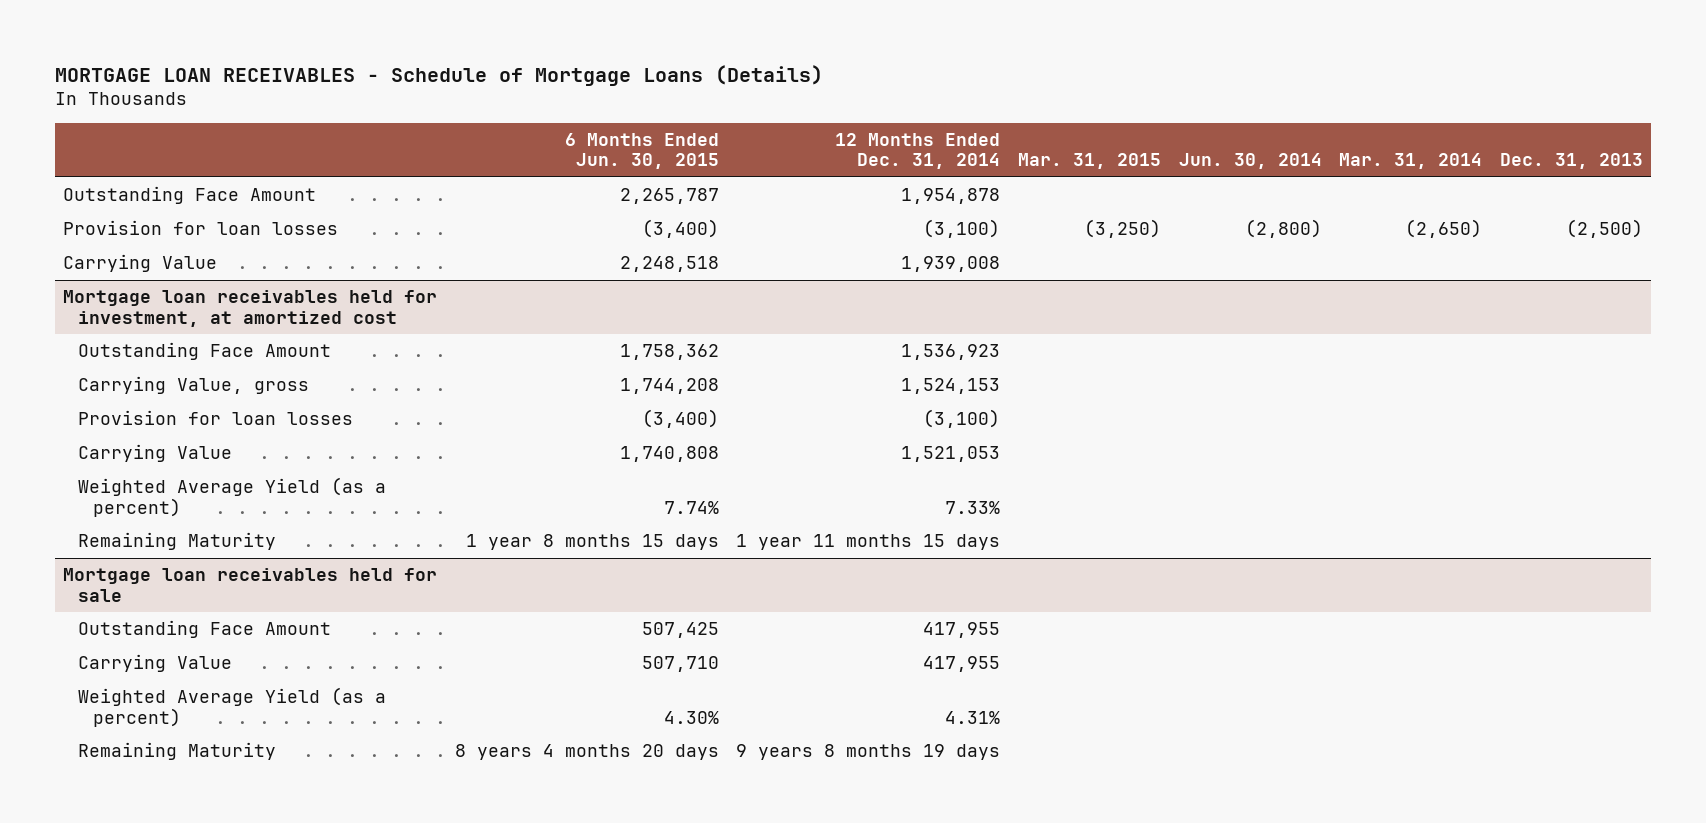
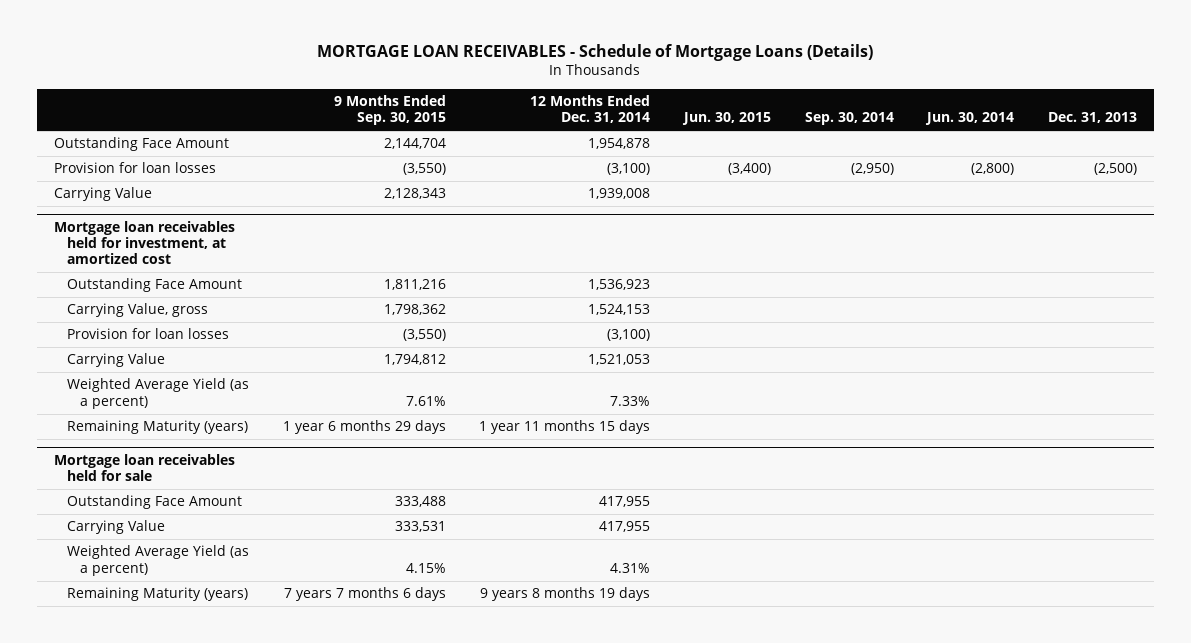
- | 6 Months Ended Jun. 30, 2015 | 12 Months Ended Dec. 31, 2014 | Mar. 31, 2015 | Jun. 30, 2014 | Mar. 31, 2014 | Dec. 31, 2013
+ | 9 Months Ended Sep. 30, 2015 | 12 Months Ended Dec. 31, 2014 | Jun. 30, 2015 | Sep. 30, 2014 | Jun. 30, 2014 | Dec. 31, 2013
@ Mortgage loan receivables held for investment, at amortized cost
- Remaining Maturity | 1 year 8 months 15 days | 1 year 11 months 15 days | | | |
+ Remaining Maturity (years) | 1 year 6 months 29 days | 1 year 11 months 15 days | | | |
@ Mortgage loan receivables held for sale
- Remaining Maturity | 8 years 4 months 20 days | 9 years 8 months 19 days | | | |
+ Remaining Maturity (years) | 7 years 7 months 6 days | 9 years 8 months 19 days | | | |

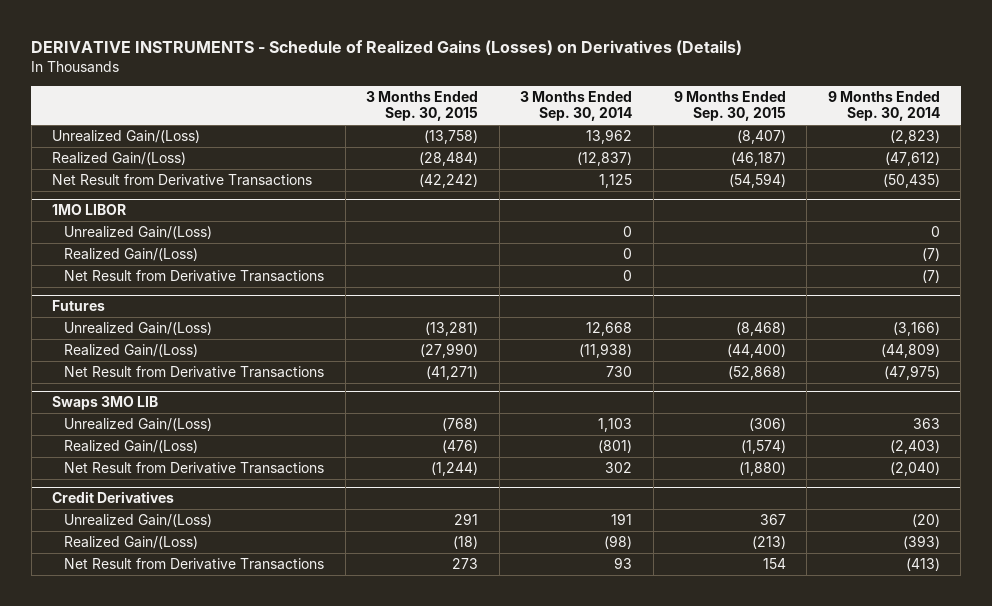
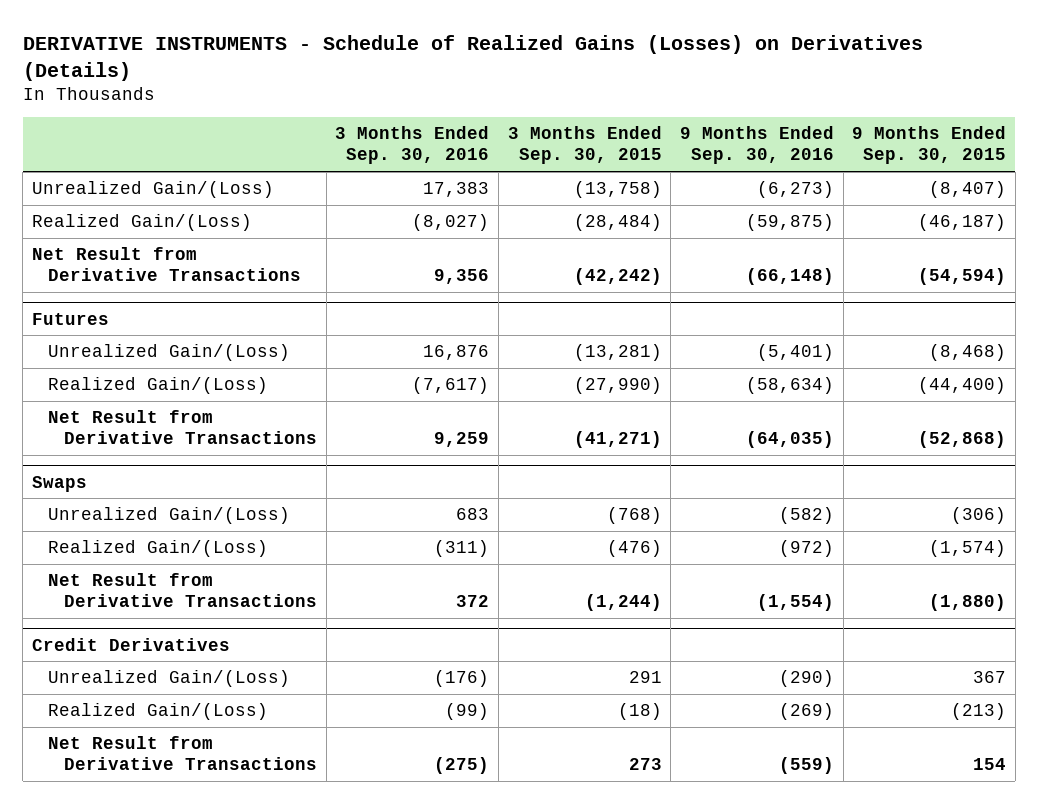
- | 3 Months Ended Sep. 30, 2015 | 3 Months Ended Sep. 30, 2014 | 9 Months Ended Sep. 30, 2015 | 9 Months Ended Sep. 30, 2014
+ | 3 Months Ended Sep. 30, 2016 | 3 Months Ended Sep. 30, 2015 | 9 Months Ended Sep. 30, 2016 | 9 Months Ended Sep. 30, 2015
- 1MO LIBOR
- Unrealized Gain/(Loss) | | 0 | | 0
- Realized Gain/(Loss) | | 0 | | (7)
- Net Result from Derivative Transactions | | 0 | | (7)
- Swaps 3MO LIB
+ Swaps

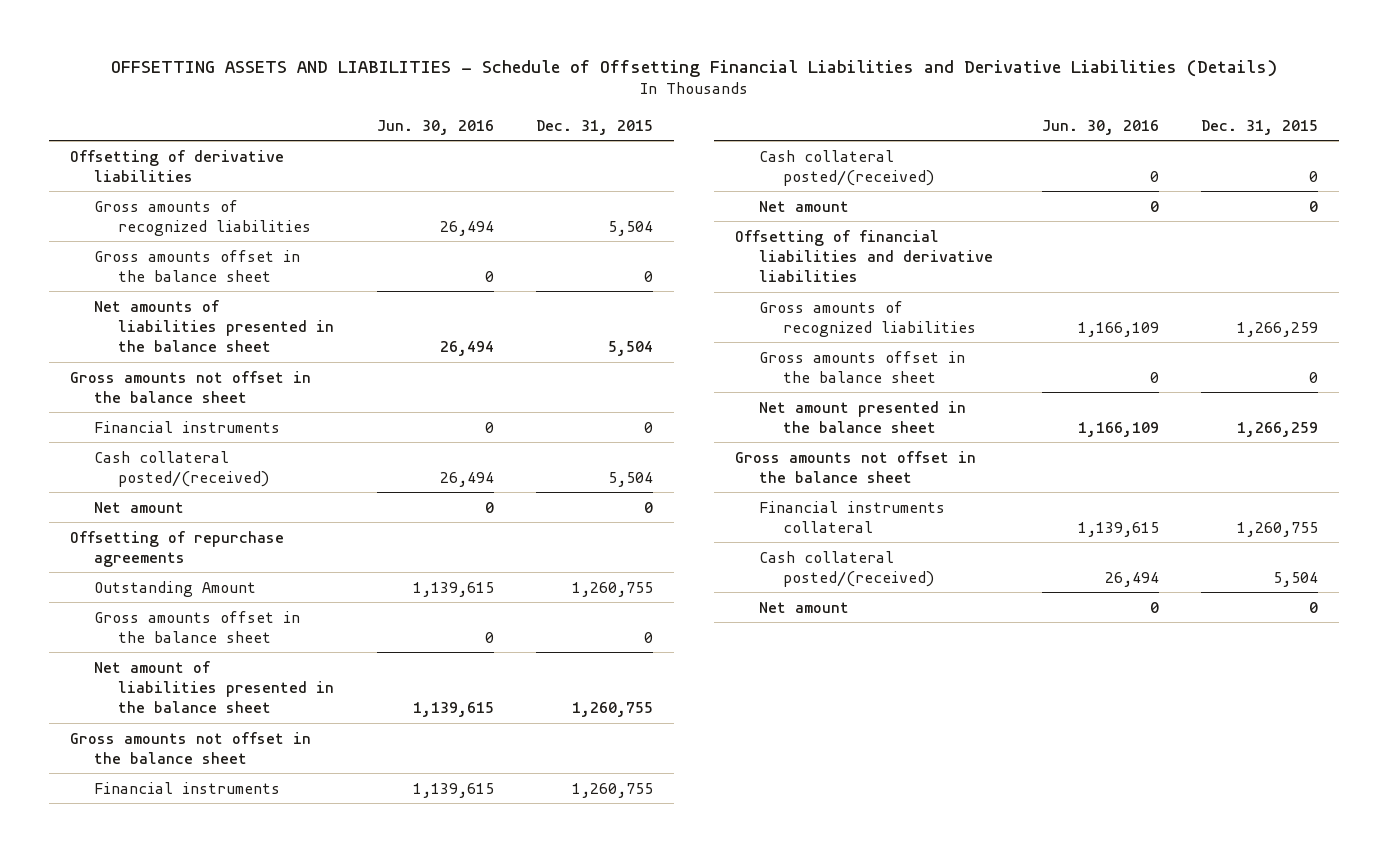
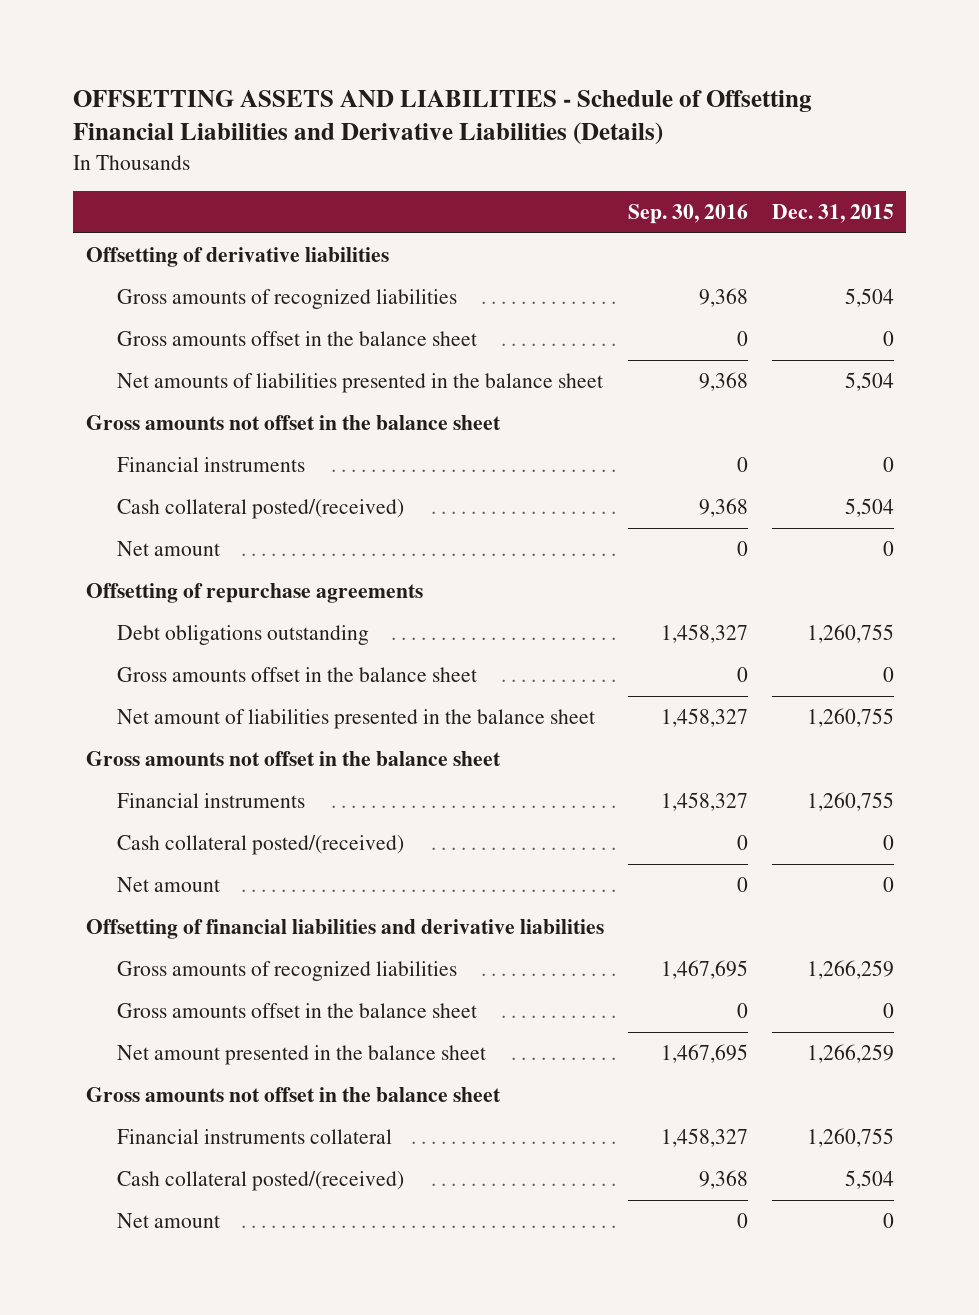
- | Jun. 30, 2016 | Dec. 31, 2015
+ | Sep. 30, 2016 | Dec. 31, 2015
- Outstanding Amount | 1,139,615 | 1,260,755
+ Debt obligations outstanding | 1,458,327 | 1,260,755

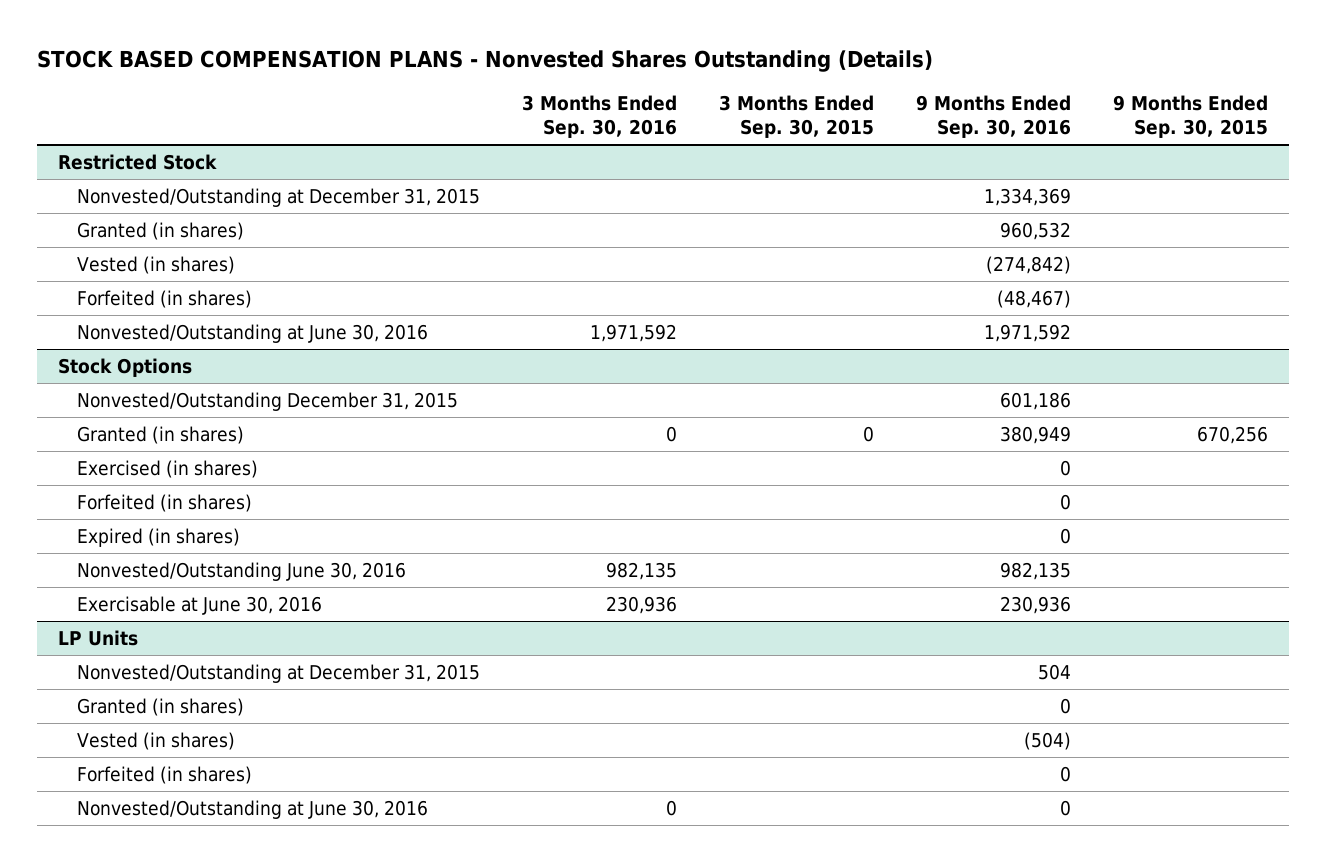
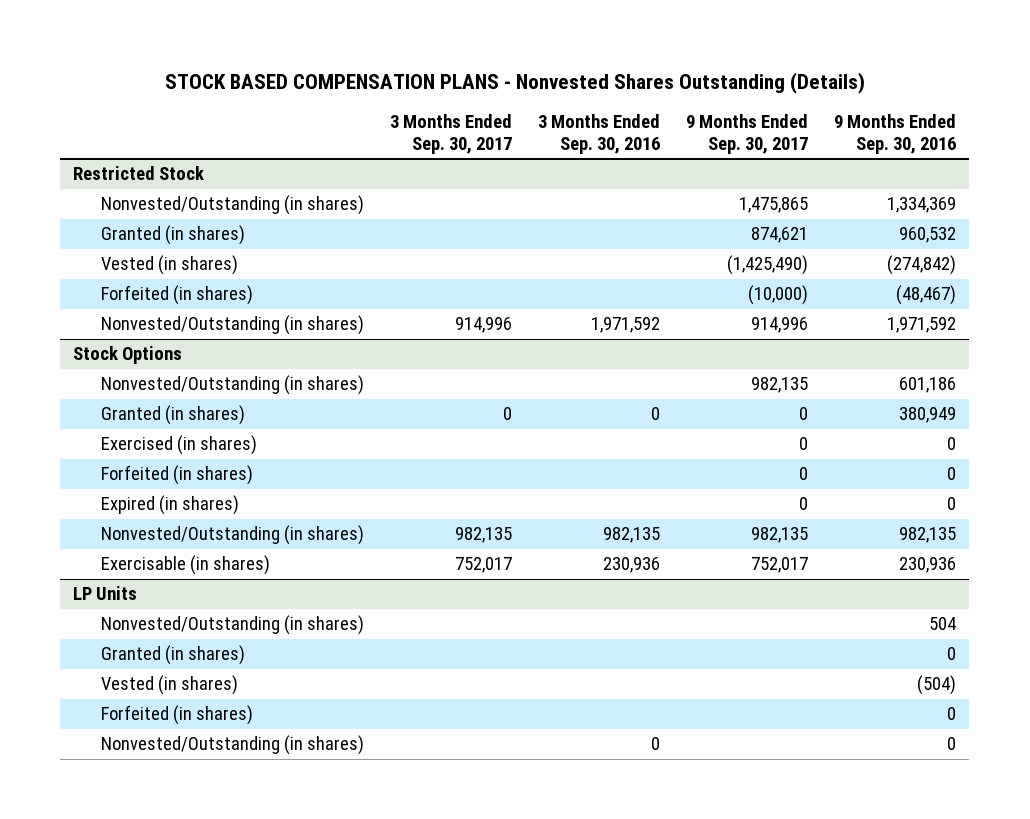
- | 3 Months Ended Sep. 30, 2016 | 3 Months Ended Sep. 30, 2015 | 9 Months Ended Sep. 30, 2016 | 9 Months Ended Sep. 30, 2015
+ | 3 Months Ended Sep. 30, 2017 | 3 Months Ended Sep. 30, 2016 | 9 Months Ended Sep. 30, 2017 | 9 Months Ended Sep. 30, 2016
@ Restricted Stock
- Nonvested/Outstanding at December 31, 2015 | | | 1,334,369 |
+ Nonvested/Outstanding (in shares) | | | 1,475,865 | 1,334,369
- Nonvested/Outstanding at June 30, 2016 | 1,971,592 | | 1,971,592 |
+ Nonvested/Outstanding (in shares) | 914,996 | 1,971,592 | 914,996 | 1,971,592
@ Stock Options
- Nonvested/Outstanding December 31, 2015 | | | 601,186 |
+ Nonvested/Outstanding (in shares) | | | 982,135 | 601,186
- Nonvested/Outstanding June 30, 2016 | 982,135 | | 982,135 |
- Exercisable at June 30, 2016 | 230,936 | | 230,936 |
+ Nonvested/Outstanding (in shares) | 982,135 | 982,135 | 982,135 | 982,135
+ Exercisable (in shares) | 752,017 | 230,936 | 752,017 | 230,936
@ LP Units
- Nonvested/Outstanding at December 31, 2015 | | | 504 |
+ Nonvested/Outstanding (in shares) | | | | 504
- Nonvested/Outstanding at June 30, 2016 | 0 | | 0 |
+ Nonvested/Outstanding (in shares) | | 0 | | 0

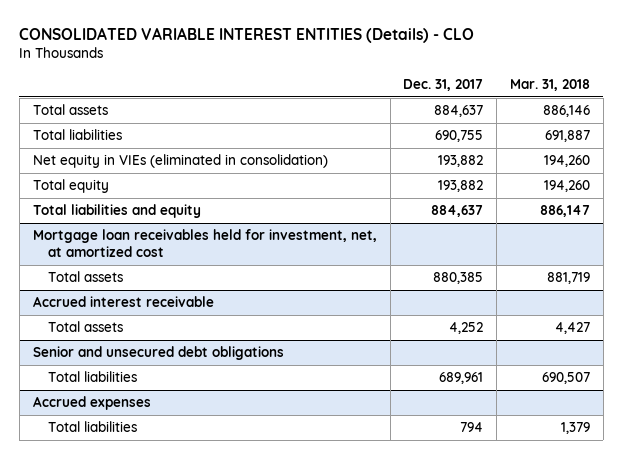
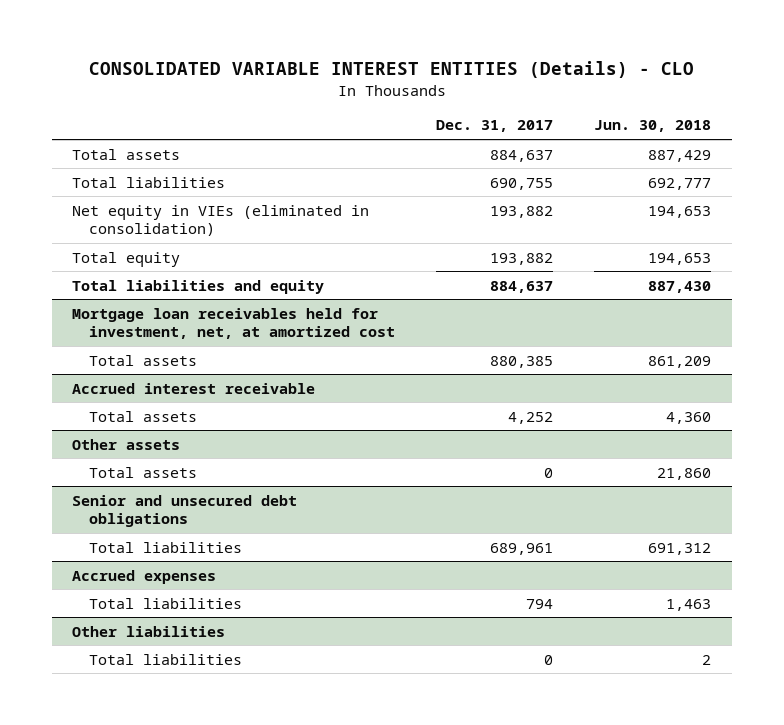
- | Dec. 31, 2017 | Mar. 31, 2018
+ | Dec. 31, 2017 | Jun. 30, 2018
+ Other assets
+ Total assets | 0 | 21,860
+ Other liabilities
+ Total liabilities | 0 | 2

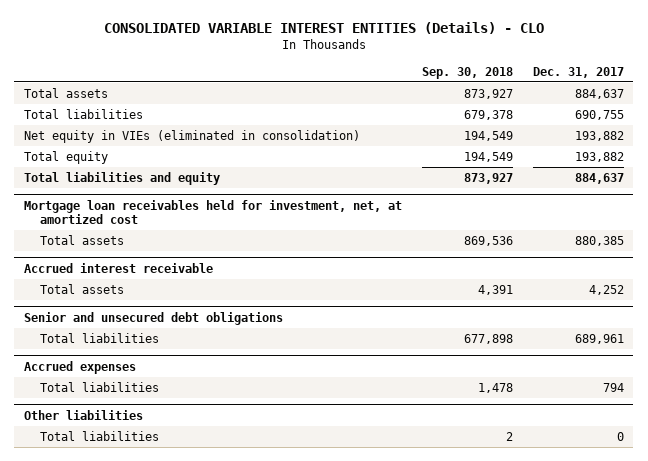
- | Dec. 31, 2017 | Jun. 30, 2018
+ | Sep. 30, 2018 | Dec. 31, 2017
- Other assets
- Total assets | 0 | 21,860

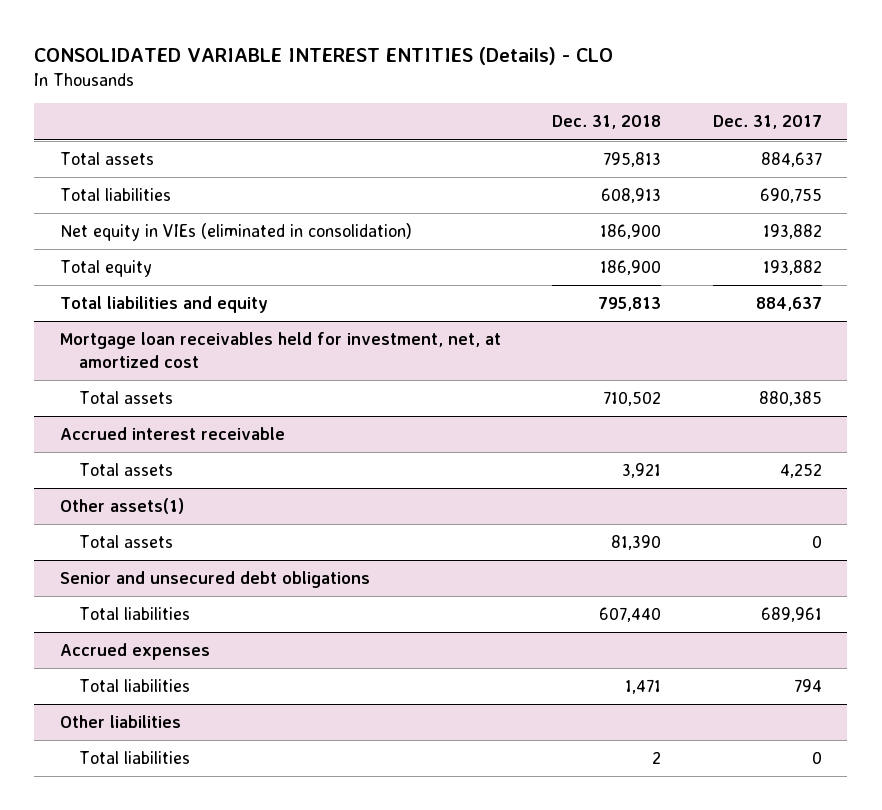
- | Sep. 30, 2018 | Dec. 31, 2017
+ | Dec. 31, 2018 | Dec. 31, 2017
+ Other assets(1)
+ Total assets | 81,390 | 0

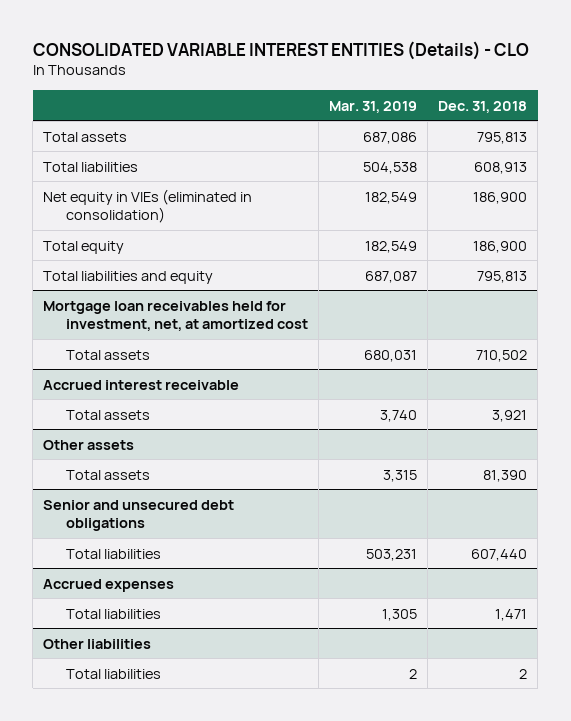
- | Dec. 31, 2018 | Dec. 31, 2017
+ | Mar. 31, 2019 | Dec. 31, 2018
- Other assets(1)
+ Other assets

